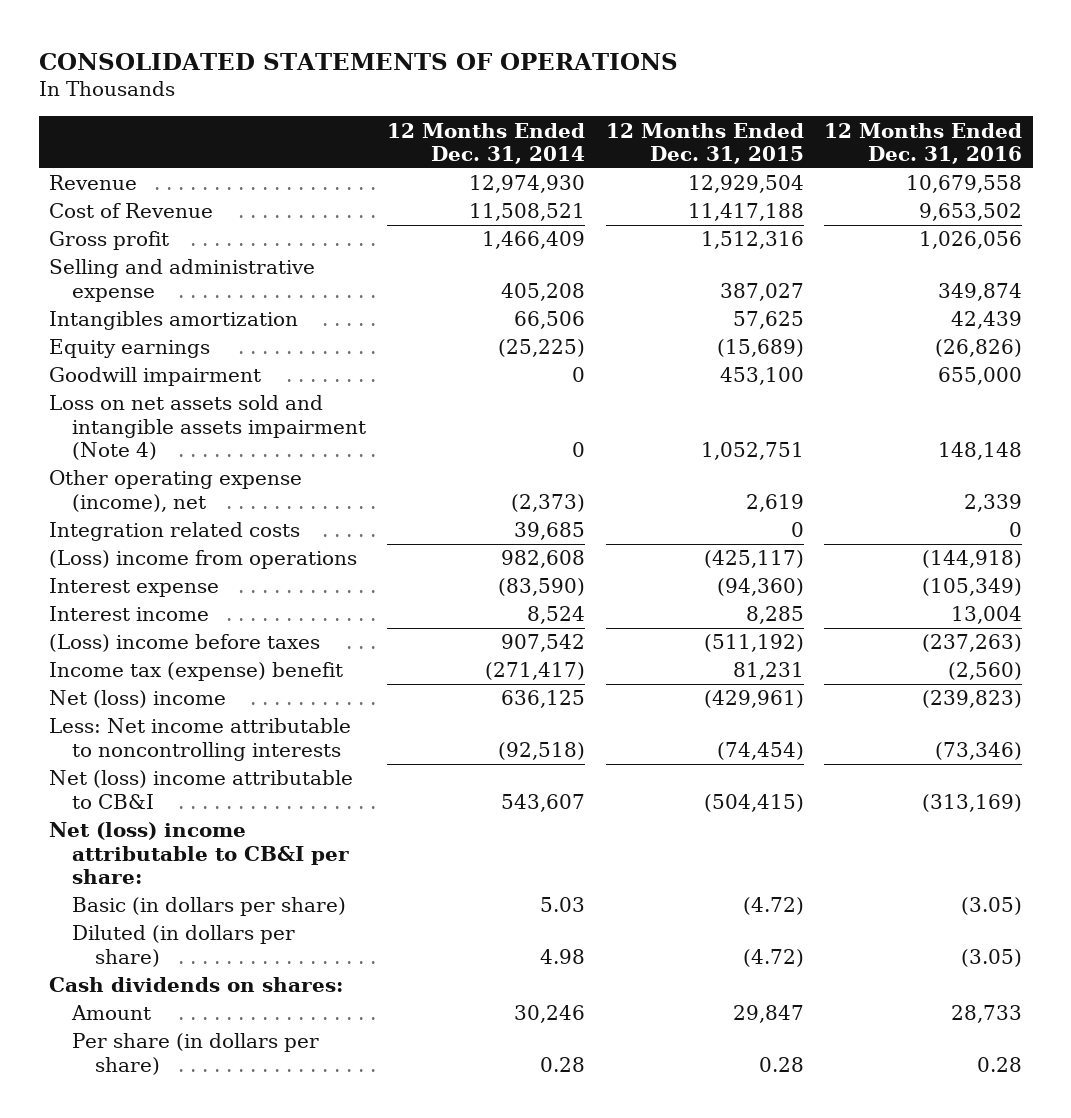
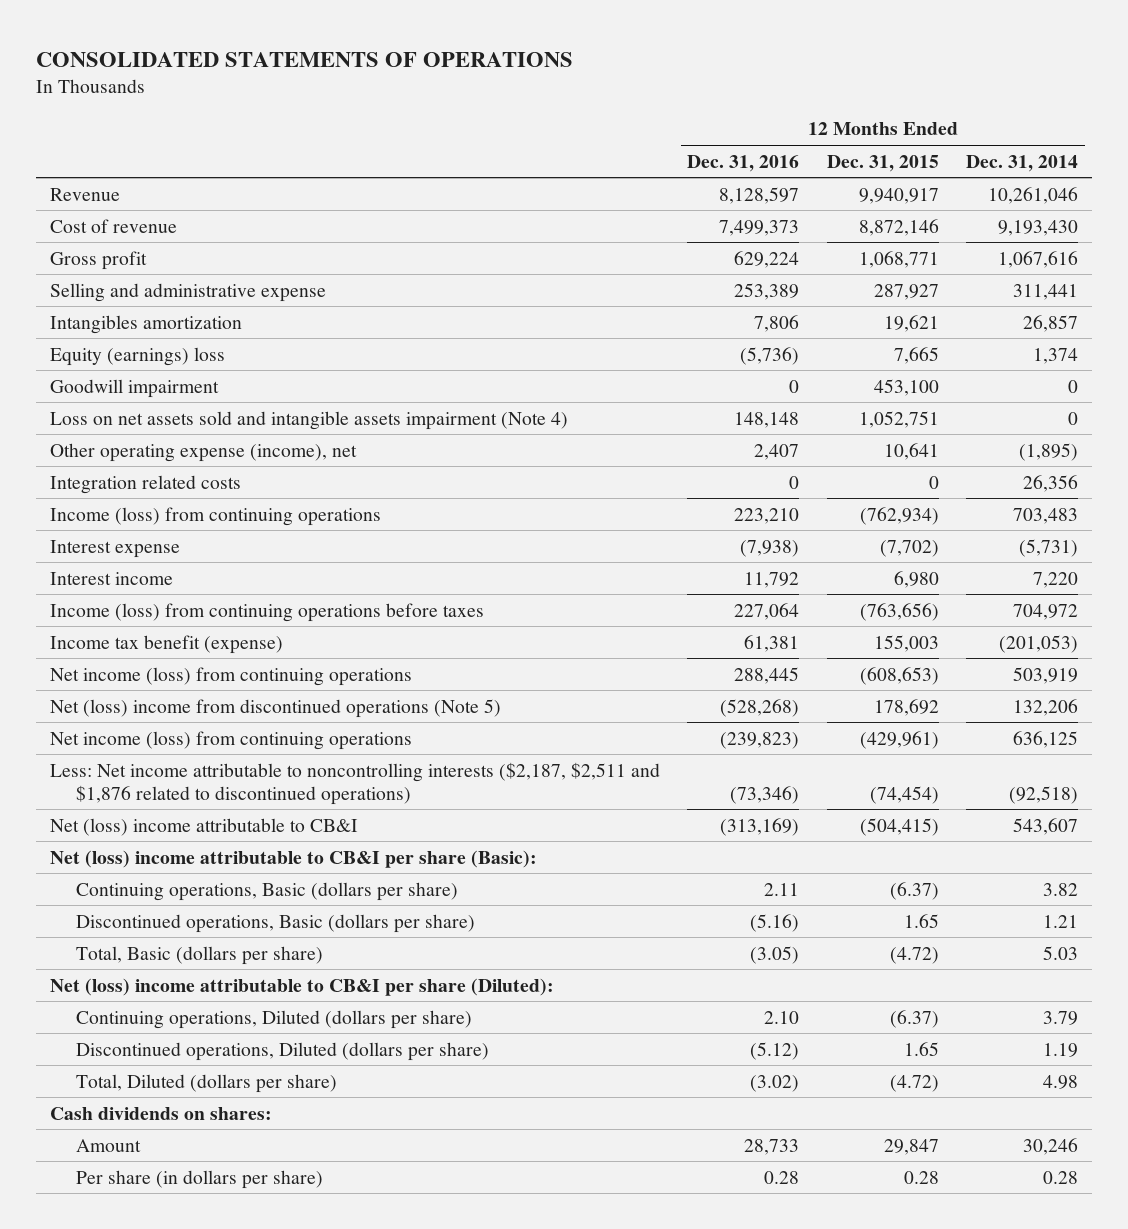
- | 12 Months Ended Dec. 31, 2014 | 12 Months Ended Dec. 31, 2015 | 12 Months Ended Dec. 31, 2016
+ | 12 Months Ended Dec. 31, 2016 | 12 Months Ended Dec. 31, 2015 | 12 Months Ended Dec. 31, 2014
- Revenue | 12,974,930 | 12,929,504 | 10,679,558
- Cost of Revenue | 11,508,521 | 11,417,188 | 9,653,502
- Gross profit | 1,466,409 | 1,512,316 | 1,026,056
- Selling and administrative expense | 405,208 | 387,027 | 349,874
- Intangibles amortization | 66,506 | 57,625 | 42,439
- Equity earnings | (25,225) | (15,689) | (26,826)
- Goodwill impairment | 0 | 453,100 | 655,000
+ Revenue | 8,128,597 | 9,940,917 | 10,261,046
+ Cost of revenue | 7,499,373 | 8,872,146 | 9,193,430
+ Gross profit | 629,224 | 1,068,771 | 1,067,616
+ Selling and administrative expense | 253,389 | 287,927 | 311,441
+ Intangibles amortization | 7,806 | 19,621 | 26,857
+ Equity (earnings) loss | (5,736) | 7,665 | 1,374
+ Goodwill impairment | 0 | 453,100 | 0
- Other operating expense (income), net | (2,373) | 2,619 | 2,339
- Integration related costs | 39,685 | 0 | 0
- (Loss) income from operations | 982,608 | (425,117) | (144,918)
- Interest expense | (83,590) | (94,360) | (105,349)
- Interest income | 8,524 | 8,285 | 13,004
- (Loss) income before taxes | 907,542 | (511,192) | (237,263)
- Income tax (expense) benefit | (271,417) | 81,231 | (2,560)
- Net (loss) income | 636,125 | (429,961) | (239,823)
- Less: Net income attributable to noncontrolling interests | (92,518) | (74,454) | (73,346)
+ Other operating expense (income), net | 2,407 | 10,641 | (1,895)
+ Integration related costs | 0 | 0 | 26,356
+ Income (loss) from continuing operations | 223,210 | (762,934) | 703,483
+ Interest expense | (7,938) | (7,702) | (5,731)
+ Interest income | 11,792 | 6,980 | 7,220
+ Income (loss) from continuing operations before taxes | 227,064 | (763,656) | 704,972
+ Income tax benefit (expense) | 61,381 | 155,003 | (201,053)
+ Net income (loss) from continuing operations | 288,445 | (608,653) | 503,919
+ Net (loss) income from discontinued operations (Note 5) | (528,268) | 178,692 | 132,206
+ Net income (loss) from continuing operations | (239,823) | (429,961) | 636,125
+ Less: Net income attributable to noncontrolling interests ($2,187, $2,511 and $1,876 related to discontinued operations) | (73,346) | (74,454) | (92,518)
- Net (loss) income attributable to CB&I per share:
- Basic (in dollars per share) | 5.03 | (4.72) | (3.05)
- Diluted (in dollars per share) | 4.98 | (4.72) | (3.05)
+ Net (loss) income attributable to CB&I per share (Basic):
+ Continuing operations, Basic (dollars per share) | 2.11 | (6.37) | 3.82
+ Discontinued operations, Basic (dollars per share) | (5.16) | 1.65 | 1.21
+ Total, Basic (dollars per share) | (3.05) | (4.72) | 5.03
+ Net (loss) income attributable to CB&I per share (Diluted):
+ Continuing operations, Diluted (dollars per share) | 2.10 | (6.37) | 3.79
+ Discontinued operations, Diluted (dollars per share) | (5.12) | 1.65 | 1.19
+ Total, Diluted (dollars per share) | (3.02) | (4.72) | 4.98

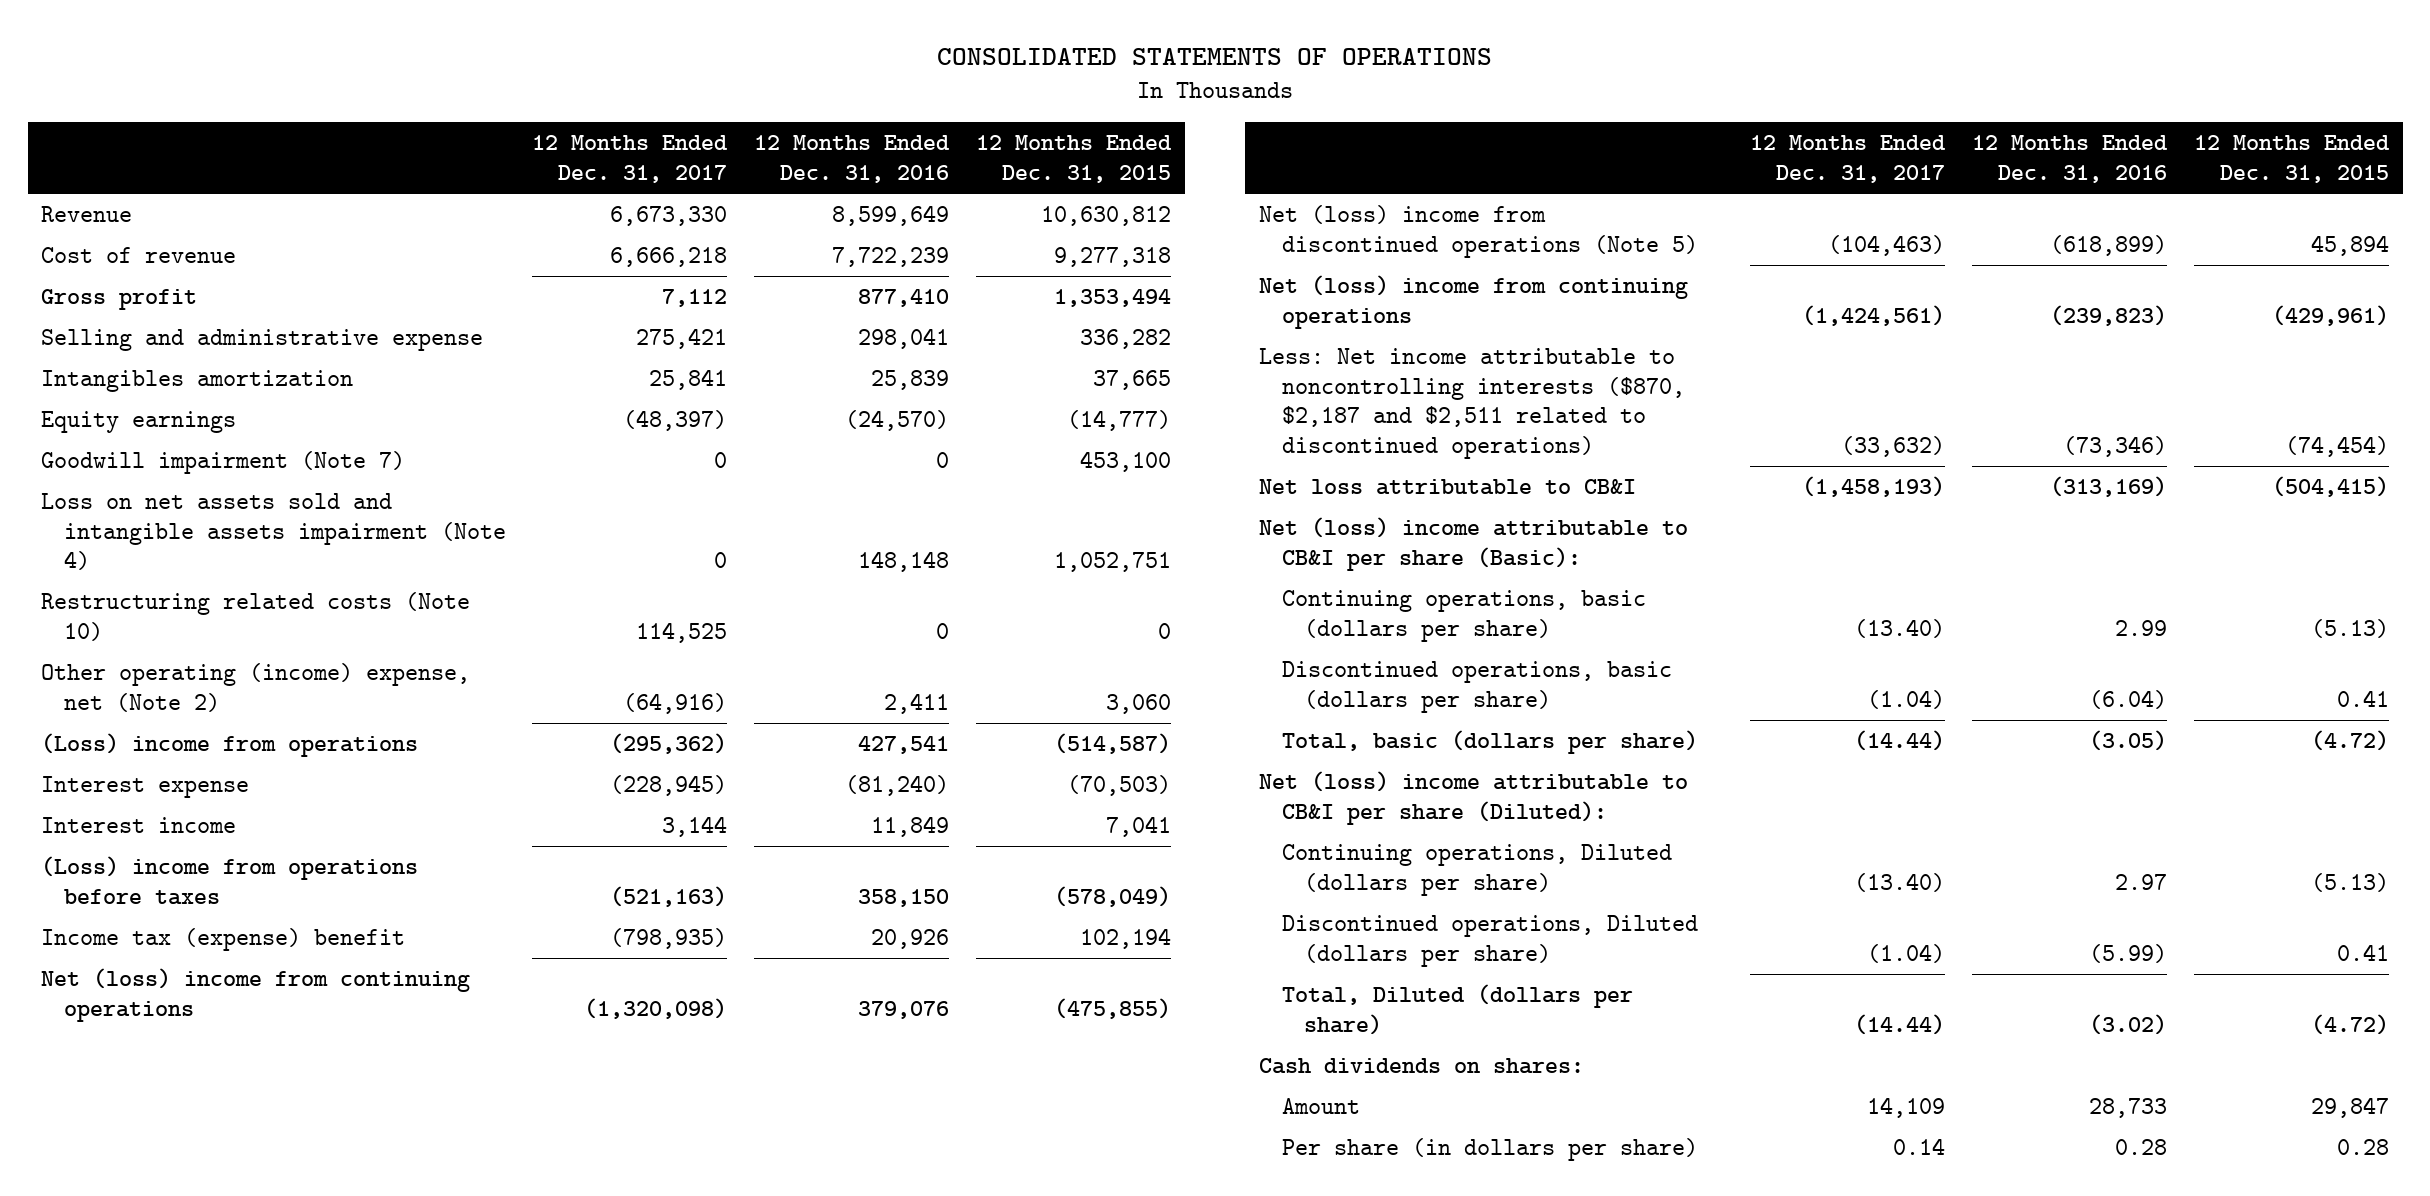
- | 12 Months Ended Dec. 31, 2016 | 12 Months Ended Dec. 31, 2015 | 12 Months Ended Dec. 31, 2014
+ | 12 Months Ended Dec. 31, 2017 | 12 Months Ended Dec. 31, 2016 | 12 Months Ended Dec. 31, 2015
- Revenue | 8,128,597 | 9,940,917 | 10,261,046
- Cost of revenue | 7,499,373 | 8,872,146 | 9,193,430
- Gross profit | 629,224 | 1,068,771 | 1,067,616
- Selling and administrative expense | 253,389 | 287,927 | 311,441
- Intangibles amortization | 7,806 | 19,621 | 26,857
- Equity (earnings) loss | (5,736) | 7,665 | 1,374
- Goodwill impairment | 0 | 453,100 | 0
+ Revenue | 6,673,330 | 8,599,649 | 10,630,812
+ Cost of revenue | 6,666,218 | 7,722,239 | 9,277,318
+ Gross profit | 7,112 | 877,410 | 1,353,494
+ Selling and administrative expense | 275,421 | 298,041 | 336,282
+ Intangibles amortization | 25,841 | 25,839 | 37,665
+ Equity earnings | (48,397) | (24,570) | (14,777)
+ Goodwill impairment (Note 7) | 0 | 0 | 453,100
- Other operating expense (income), net | 2,407 | 10,641 | (1,895)
- Integration related costs | 0 | 0 | 26,356
- Income (loss) from continuing operations | 223,210 | (762,934) | 703,483
- Interest expense | (7,938) | (7,702) | (5,731)
- Interest income | 11,792 | 6,980 | 7,220
- Income (loss) from continuing operations before taxes | 227,064 | (763,656) | 704,972
- Income tax benefit (expense) | 61,381 | 155,003 | (201,053)
- Net income (loss) from continuing operations | 288,445 | (608,653) | 503,919
- Net (loss) income from discontinued operations (Note 5) | (528,268) | 178,692 | 132,206
- Net income (loss) from continuing operations | (239,823) | (429,961) | 636,125
- Less: Net income attributable to noncontrolling interests ($2,187, $2,511 and $1,876 related to discontinued operations) | (73,346) | (74,454) | (92,518)
- Net (loss) income attributable to CB&I | (313,169) | (504,415) | 543,607
+ Restructuring related costs (Note 10) | 114,525 | 0 | 0
+ Other operating (income) expense, net (Note 2) | (64,916) | 2,411 | 3,060
+ (Loss) income from operations | (295,362) | 427,541 | (514,587)
+ Interest expense | (228,945) | (81,240) | (70,503)
+ Interest income | 3,144 | 11,849 | 7,041
+ (Loss) income from operations before taxes | (521,163) | 358,150 | (578,049)
+ Income tax (expense) benefit | (798,935) | 20,926 | 102,194
+ Net (loss) income from continuing operations | (1,320,098) | 379,076 | (475,855)
+ Net (loss) income from discontinued operations (Note 5) | (104,463) | (618,899) | 45,894
+ Net (loss) income from continuing operations | (1,424,561) | (239,823) | (429,961)
+ Less: Net income attributable to noncontrolling interests ($870, $2,187 and $2,511 related to discontinued operations) | (33,632) | (73,346) | (74,454)
+ Net loss attributable to CB&I | (1,458,193) | (313,169) | (504,415)
- Continuing operations, Basic (dollars per share) | 2.11 | (6.37) | 3.82
- Discontinued operations, Basic (dollars per share) | (5.16) | 1.65 | 1.21
- Total, Basic (dollars per share) | (3.05) | (4.72) | 5.03
+ Continuing operations, basic (dollars per share) | (13.40) | 2.99 | (5.13)
+ Discontinued operations, basic (dollars per share) | (1.04) | (6.04) | 0.41
+ Total, basic (dollars per share) | (14.44) | (3.05) | (4.72)
- Continuing operations, Diluted (dollars per share) | 2.10 | (6.37) | 3.79
- Discontinued operations, Diluted (dollars per share) | (5.12) | 1.65 | 1.19
+ Continuing operations, Diluted (dollars per share) | (13.40) | 2.97 | (5.13)
+ Discontinued operations, Diluted (dollars per share) | (1.04) | (5.99) | 0.41

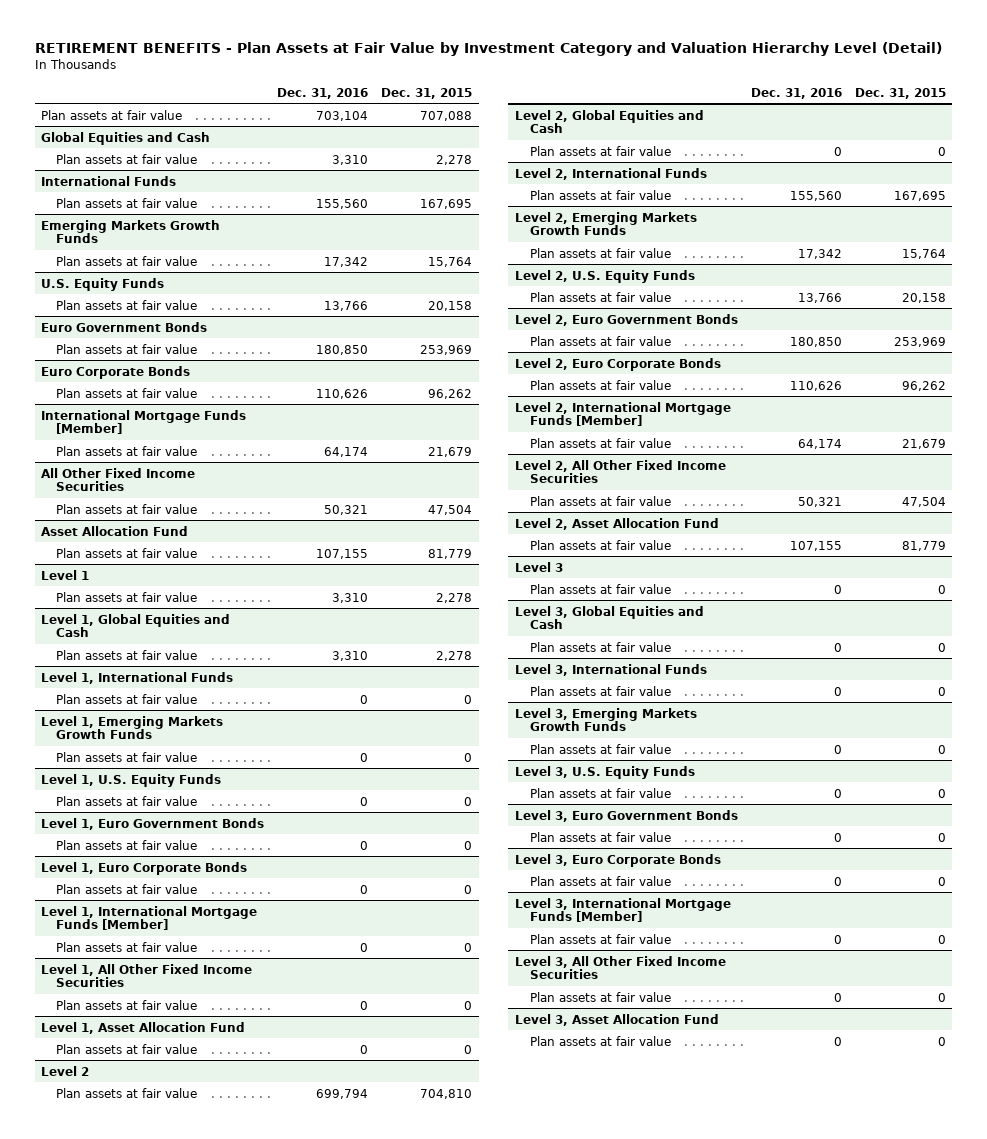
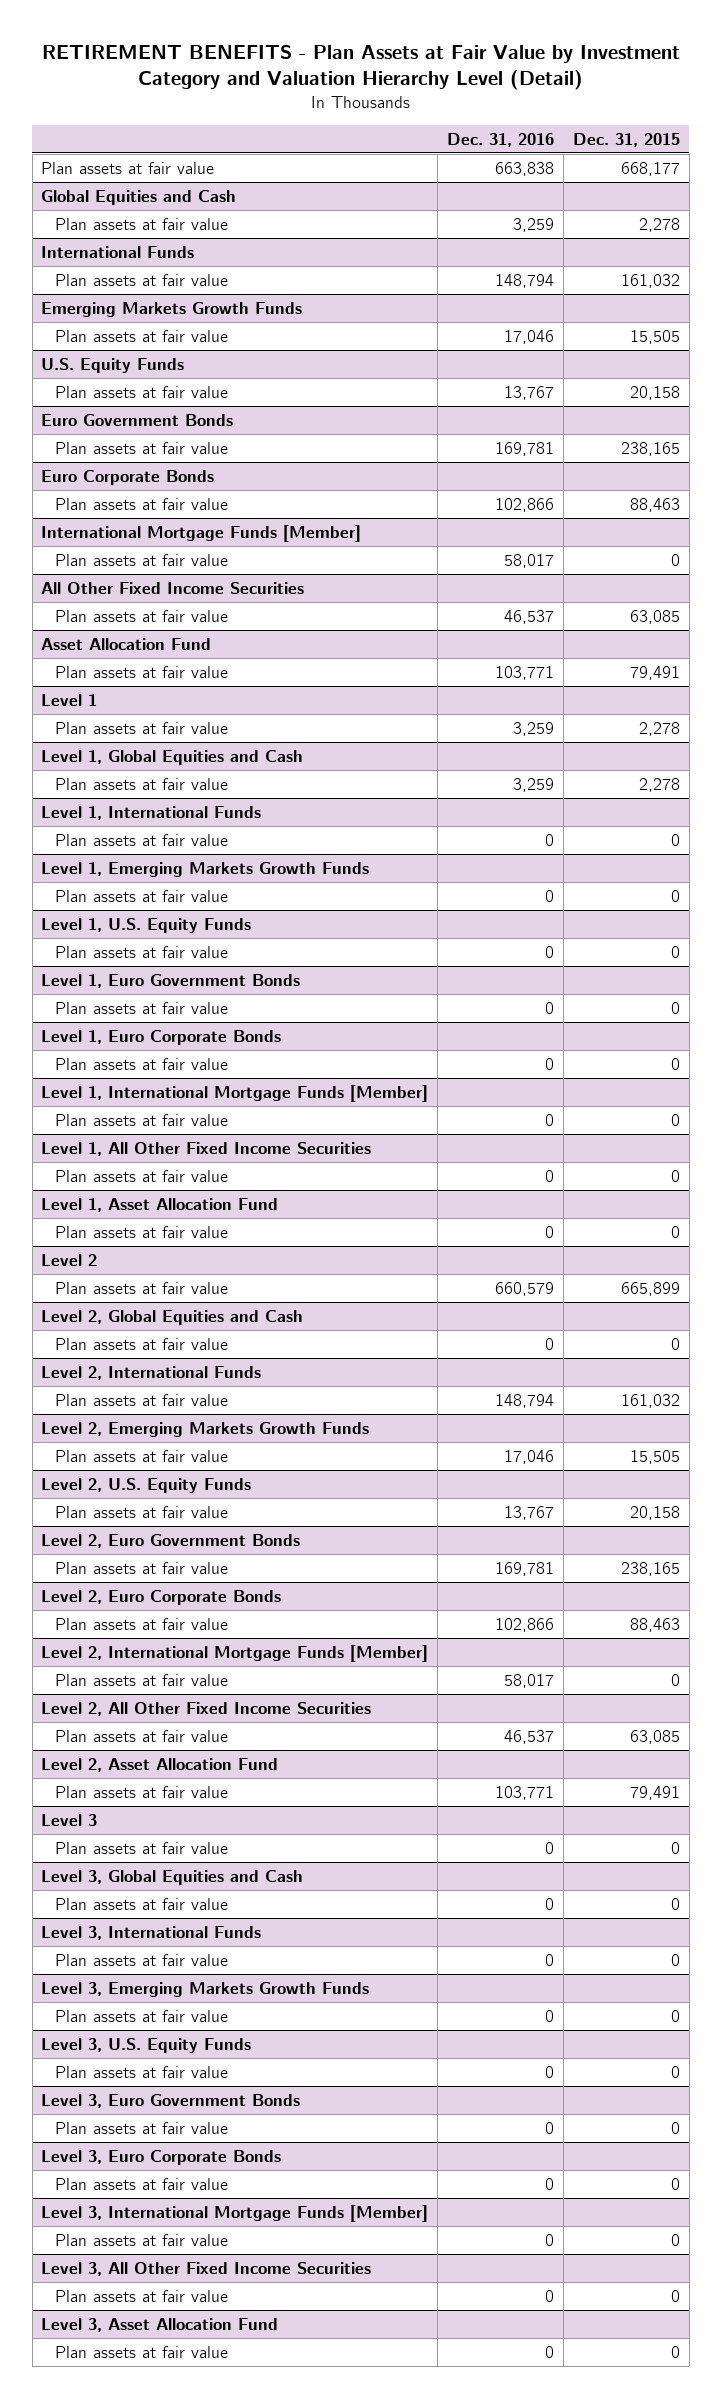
- Plan assets at fair value | 703,104 | 707,088
+ Plan assets at fair value | 663,838 | 668,177
@ Global Equities and Cash
- Plan assets at fair value | 3,310 | 2,278
+ Plan assets at fair value | 3,259 | 2,278
@ International Funds
- Plan assets at fair value | 155,560 | 167,695
+ Plan assets at fair value | 148,794 | 161,032
@ Emerging Markets Growth Funds
- Plan assets at fair value | 17,342 | 15,764
+ Plan assets at fair value | 17,046 | 15,505
@ U.S. Equity Funds
- Plan assets at fair value | 13,766 | 20,158
+ Plan assets at fair value | 13,767 | 20,158
@ Euro Government Bonds
- Plan assets at fair value | 180,850 | 253,969
+ Plan assets at fair value | 169,781 | 238,165
@ Euro Corporate Bonds
- Plan assets at fair value | 110,626 | 96,262
+ Plan assets at fair value | 102,866 | 88,463
@ International Mortgage Funds [Member]
- Plan assets at fair value | 64,174 | 21,679
+ Plan assets at fair value | 58,017 | 0
@ All Other Fixed Income Securities
- Plan assets at fair value | 50,321 | 47,504
+ Plan assets at fair value | 46,537 | 63,085
@ Asset Allocation Fund
- Plan assets at fair value | 107,155 | 81,779
+ Plan assets at fair value | 103,771 | 79,491
@ Level 1
- Plan assets at fair value | 3,310 | 2,278
+ Plan assets at fair value | 3,259 | 2,278
@ Level 1, Global Equities and Cash
- Plan assets at fair value | 3,310 | 2,278
+ Plan assets at fair value | 3,259 | 2,278
@ Level 2
- Plan assets at fair value | 699,794 | 704,810
+ Plan assets at fair value | 660,579 | 665,899
@ Level 2, International Funds
- Plan assets at fair value | 155,560 | 167,695
+ Plan assets at fair value | 148,794 | 161,032
@ Level 2, Emerging Markets Growth Funds
- Plan assets at fair value | 17,342 | 15,764
+ Plan assets at fair value | 17,046 | 15,505
@ Level 2, U.S. Equity Funds
- Plan assets at fair value | 13,766 | 20,158
+ Plan assets at fair value | 13,767 | 20,158
@ Level 2, Euro Government Bonds
- Plan assets at fair value | 180,850 | 253,969
+ Plan assets at fair value | 169,781 | 238,165
@ Level 2, Euro Corporate Bonds
- Plan assets at fair value | 110,626 | 96,262
+ Plan assets at fair value | 102,866 | 88,463
@ Level 2, International Mortgage Funds [Member]
- Plan assets at fair value | 64,174 | 21,679
+ Plan assets at fair value | 58,017 | 0
@ Level 2, All Other Fixed Income Securities
- Plan assets at fair value | 50,321 | 47,504
+ Plan assets at fair value | 46,537 | 63,085
@ Level 2, Asset Allocation Fund
- Plan assets at fair value | 107,155 | 81,779
+ Plan assets at fair value | 103,771 | 79,491

